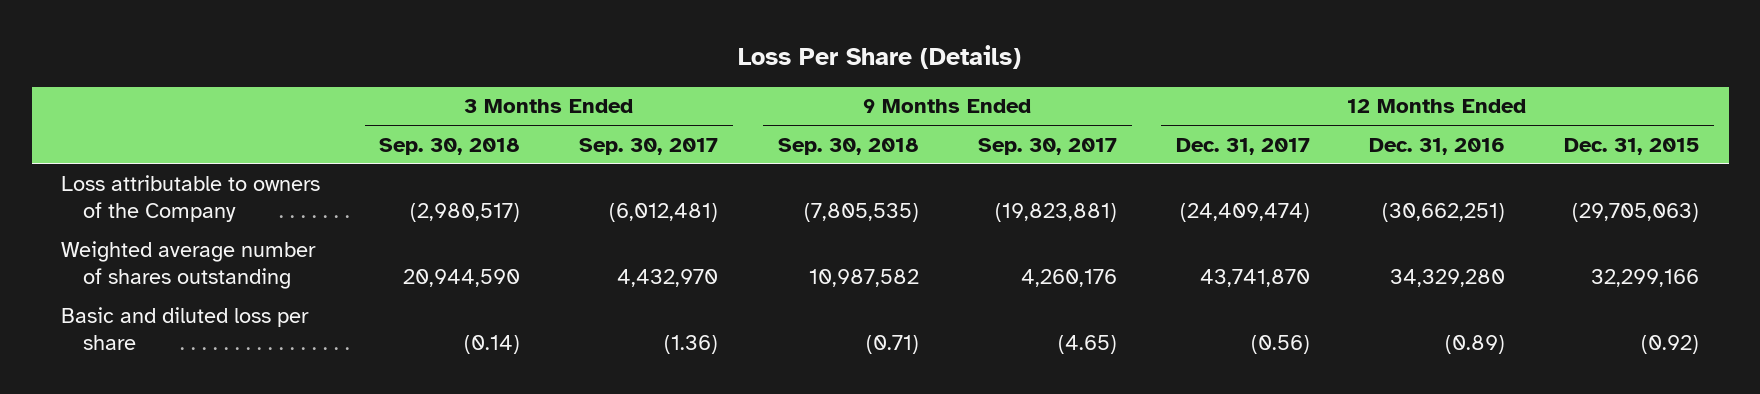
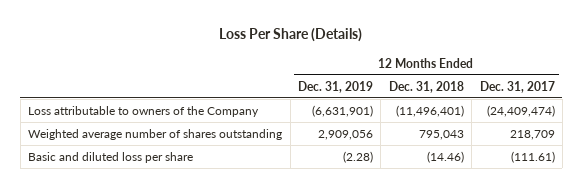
- | 3 Months Ended Sep. 30, 2018 | 3 Months Ended Sep. 30, 2017 | 9 Months Ended Sep. 30, 2018 | 9 Months Ended Sep. 30, 2017 | 12 Months Ended Dec. 31, 2017 | 12 Months Ended Dec. 31, 2016 | 12 Months Ended Dec. 31, 2015
+ | 12 Months Ended Dec. 31, 2019 | 12 Months Ended Dec. 31, 2018 | 12 Months Ended Dec. 31, 2017
- Weighted average number of shares outstanding | 20,944,590 | 4,432,970 | 10,987,582 | 4,260,176 | 43,741,870 | 34,329,280 | 32,299,166
- Basic and diluted loss per share | (0.14) | (1.36) | (0.71) | (4.65) | (0.56) | (0.89) | (0.92)
+ Weighted average number of shares outstanding | 2,909,056 | 795,043 | 218,709
+ Basic and diluted loss per share | (2.28) | (14.46) | (111.61)

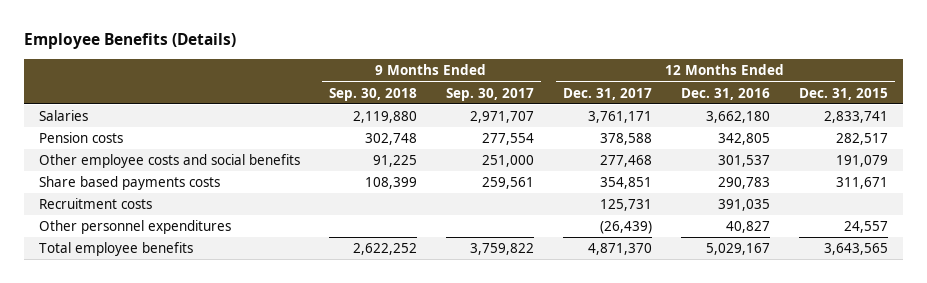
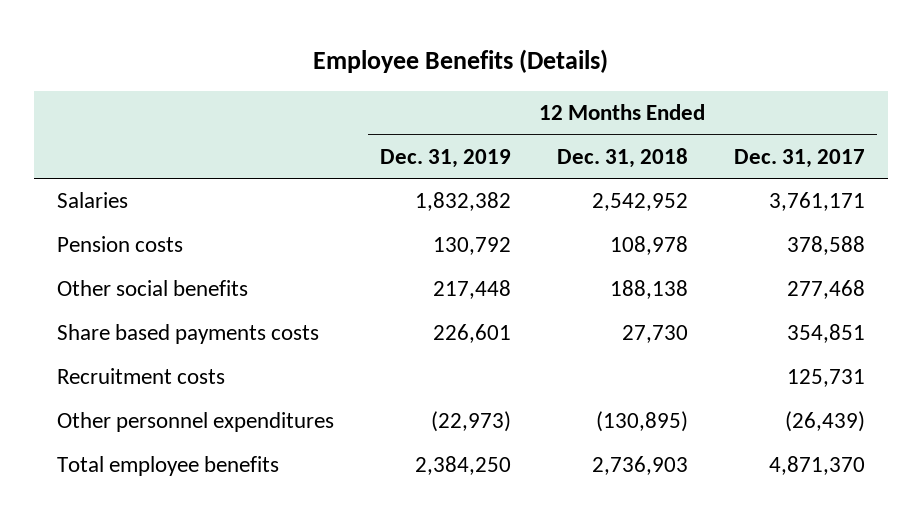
- | 9 Months Ended Sep. 30, 2018 | 9 Months Ended Sep. 30, 2017 | 12 Months Ended Dec. 31, 2017 | 12 Months Ended Dec. 31, 2016 | 12 Months Ended Dec. 31, 2015
+ | 12 Months Ended Dec. 31, 2019 | 12 Months Ended Dec. 31, 2018 | 12 Months Ended Dec. 31, 2017
- Other employee costs and social benefits | 91,225 | 251,000 | 277,468 | 301,537 | 191,079
+ Other social benefits | 217,448 | 188,138 | 277,468

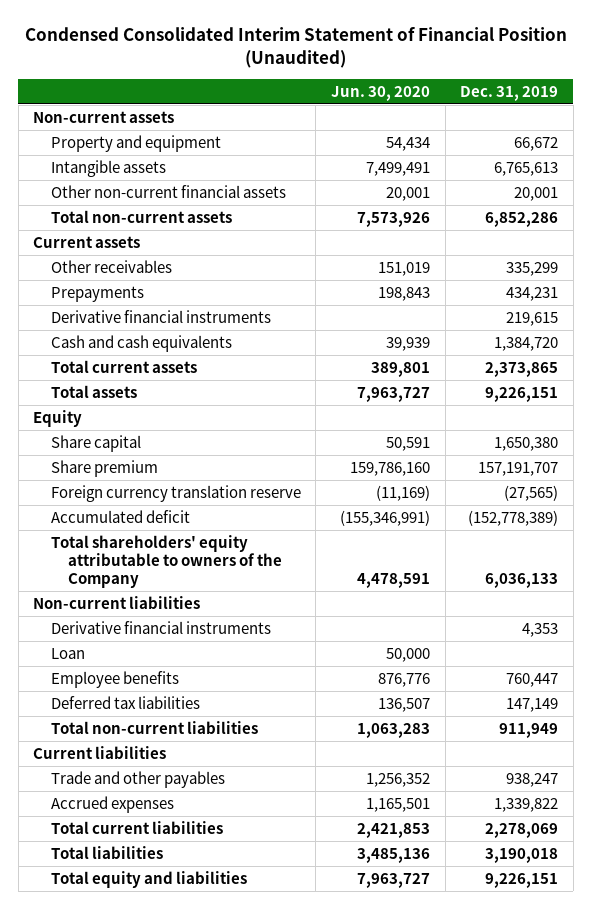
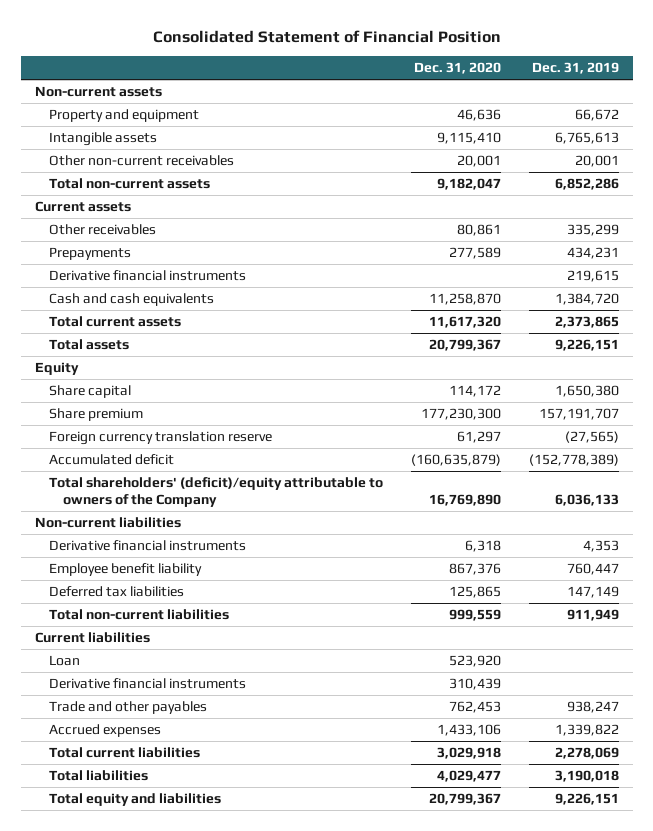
- Condensed Consolidated Interim Statement of Financial Position (Unaudited)
+ Consolidated Statement of Financial Position
- | Jun. 30, 2020 | Dec. 31, 2019
+ | Dec. 31, 2020 | Dec. 31, 2019
- Other non-current financial assets | 20,001 | 20,001
+ Other non-current receivables | 20,001 | 20,001
- Total shareholders' equity attributable to owners of the Company | 4,478,591 | 6,036,133
+ Total shareholders' (deficit)/equity attributable to owners of the Company | 16,769,890 | 6,036,133
- Employee benefits | 876,776 | 760,447
+ Employee benefit liability | 867,376 | 760,447
moved down: Loan | 523,920 |
+ Derivative financial instruments | 310,439 |

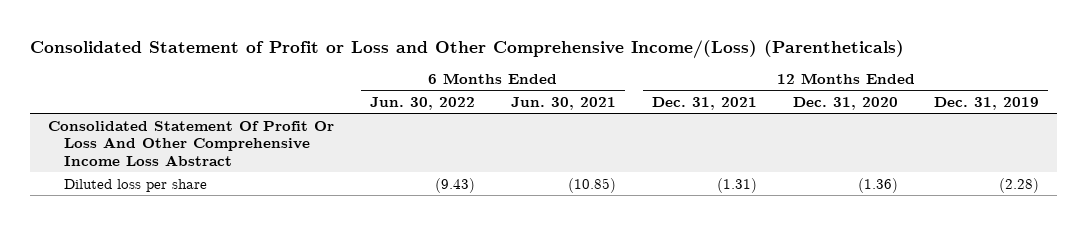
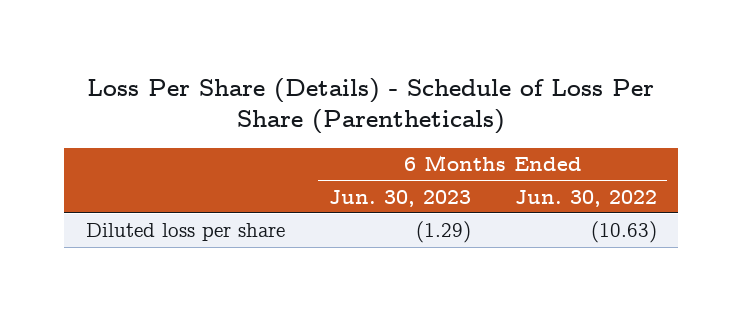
- Consolidated Statement of Profit or Loss and Other Comprehensive Income/(Loss) (Parentheticals)
+ Loss Per Share (Details) - Schedule of Loss Per Share (Parentheticals)
- | 6 Months Ended Jun. 30, 2022 | 6 Months Ended Jun. 30, 2021 | 12 Months Ended Dec. 31, 2021 | 12 Months Ended Dec. 31, 2020 | 12 Months Ended Dec. 31, 2019
+ | 6 Months Ended Jun. 30, 2023 | 6 Months Ended Jun. 30, 2022
- Consolidated Statement Of Profit Or Loss And Other Comprehensive Income Loss Abstract
- Diluted loss per share | (9.43) | (10.85) | (1.31) | (1.36) | (2.28)
+ Diluted loss per share | (1.29) | (10.63)

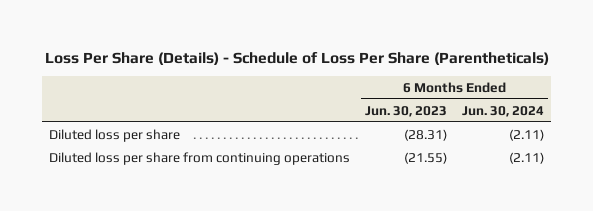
- | 6 Months Ended Jun. 30, 2023 | 6 Months Ended Jun. 30, 2022
+ | 6 Months Ended Jun. 30, 2023 | 6 Months Ended Jun. 30, 2024
- Diluted loss per share | (1.29) | (10.63)
+ Diluted loss per share | (28.31) | (2.11)
+ Diluted loss per share from continuing operations | (21.55) | (2.11)

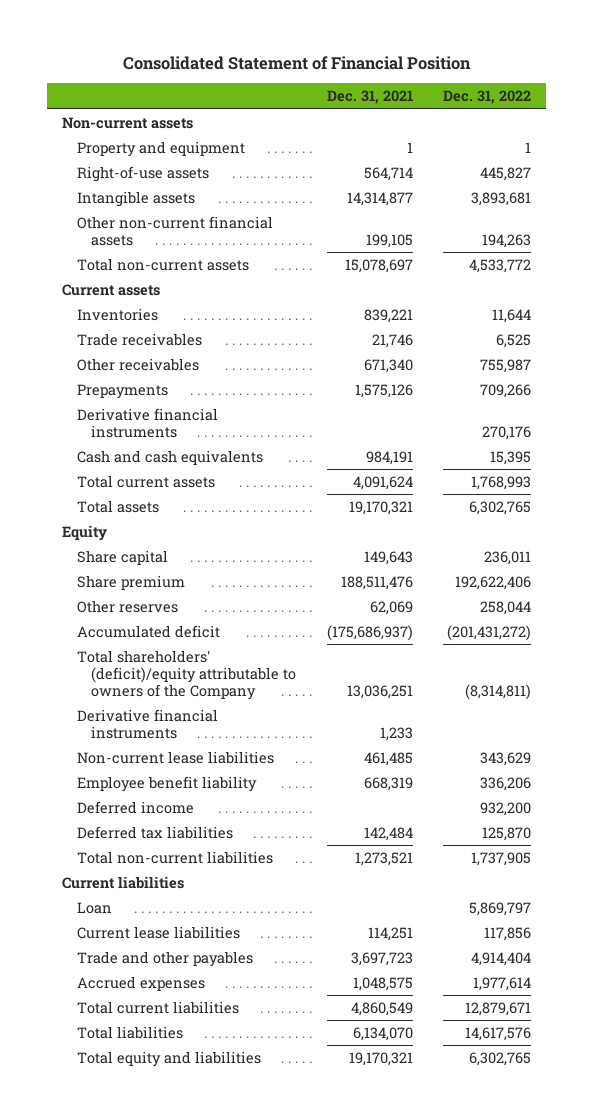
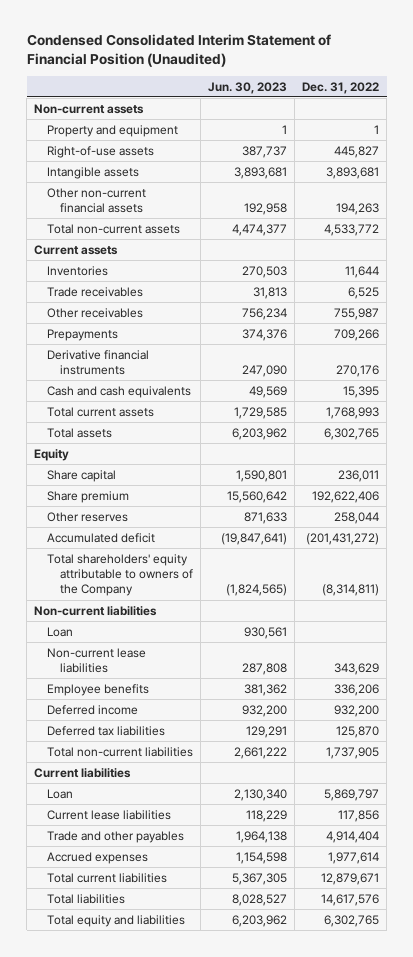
- Consolidated Statement of Financial Position
+ Condensed Consolidated Interim Statement of Financial Position (Unaudited)
- | Dec. 31, 2021 | Dec. 31, 2022
+ | Jun. 30, 2023 | Dec. 31, 2022
- Total shareholders' (deficit)/equity attributable to owners of the Company | 13,036,251 | (8,314,811)
- Derivative financial instruments | 1,233 |
+ Total shareholders' equity attributable to owners of the Company | (1,824,565) | (8,314,811)
+ Non-current liabilities
+ Loan | 930,561 |
- Employee benefit liability | 668,319 | 336,206
+ Employee benefits | 381,362 | 336,206

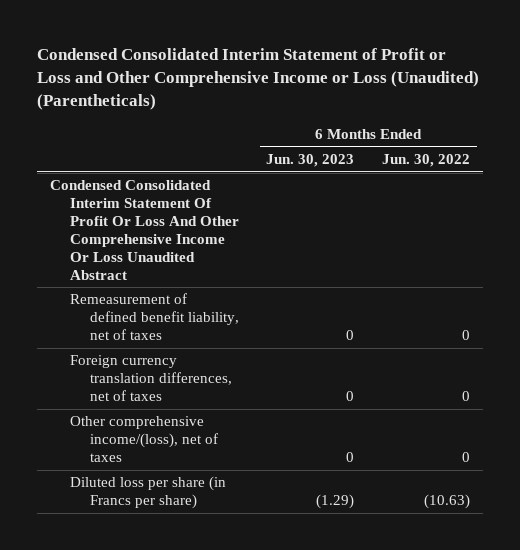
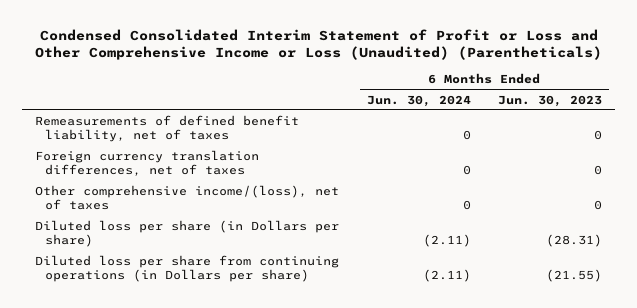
- | 6 Months Ended Jun. 30, 2023 | 6 Months Ended Jun. 30, 2022
+ | 6 Months Ended Jun. 30, 2024 | 6 Months Ended Jun. 30, 2023
- Condensed Consolidated Interim Statement Of Profit Or Loss And Other Comprehensive Income Or Loss Unaudited Abstract
- Remeasurement of defined benefit liability, net of taxes | 0 | 0
+ Remeasurements of defined benefit liability, net of taxes | 0 | 0
- Diluted loss per share (in Francs per share) | (1.29) | (10.63)
+ Diluted loss per share (in Dollars per share) | (2.11) | (28.31)
+ Diluted loss per share from continuing operations (in Dollars per share) | (2.11) | (21.55)

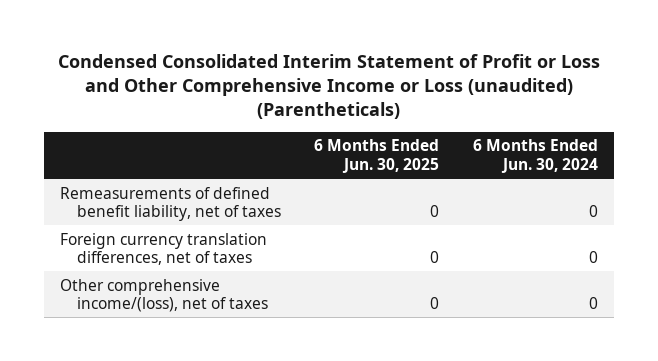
- Condensed Consolidated Interim Statement of Profit or Loss and Other Comprehensive Income or Loss (Unaudited) (Parentheticals)
+ Condensed Consolidated Interim Statement of Profit or Loss and Other Comprehensive Income or Loss (unaudited) (Parentheticals)
- | 6 Months Ended Jun. 30, 2024 | 6 Months Ended Jun. 30, 2023
+ | 6 Months Ended Jun. 30, 2025 | 6 Months Ended Jun. 30, 2024
- Diluted loss per share (in Dollars per share) | (2.11) | (28.31)
- Diluted loss per share from continuing operations (in Dollars per share) | (2.11) | (21.55)

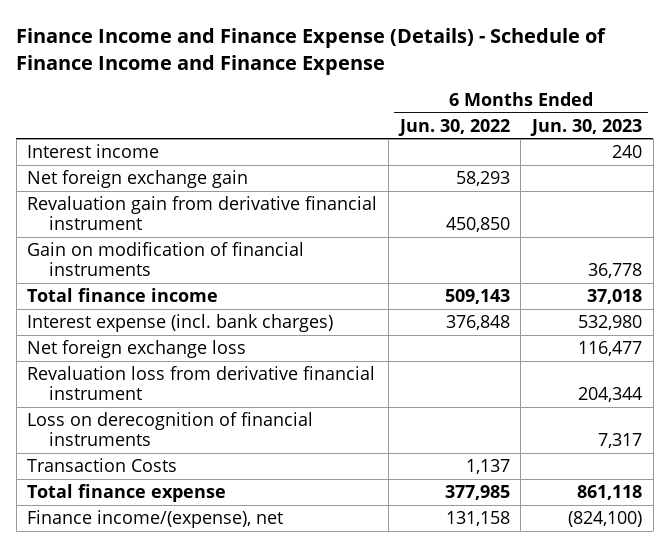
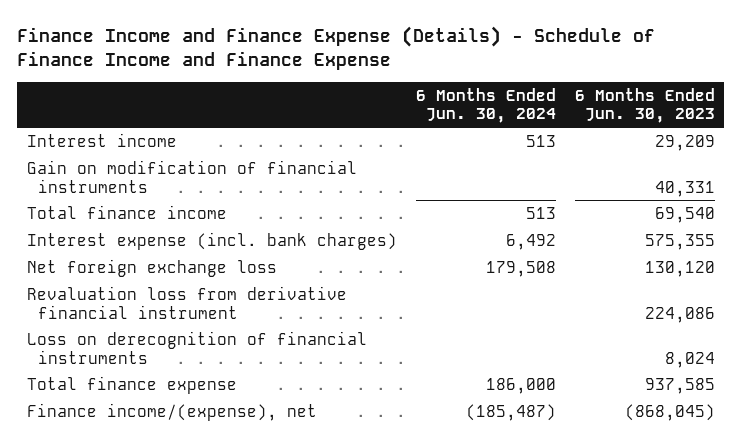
- | 6 Months Ended Jun. 30, 2022 | 6 Months Ended Jun. 30, 2023
+ | 6 Months Ended Jun. 30, 2024 | 6 Months Ended Jun. 30, 2023
- Interest income | | 240
- Net foreign exchange gain | 58,293 |
- Revaluation gain from derivative financial instrument | 450,850 |
- Gain on modification of financial instruments | | 36,778
- Total finance income | 509,143 | 37,018
- Interest expense (incl. bank charges) | 376,848 | 532,980
- Net foreign exchange loss | | 116,477
- Revaluation loss from derivative financial instrument | | 204,344
- Loss on derecognition of financial instruments | | 7,317
- Transaction Costs | 1,137 |
- Total finance expense | 377,985 | 861,118
- Finance income/(expense), net | 131,158 | (824,100)
+ Interest income | 513 | 29,209
+ Gain on modification of financial instruments | | 40,331
+ Total finance income | 513 | 69,540
+ Interest expense (incl. bank charges) | 6,492 | 575,355
+ Net foreign exchange loss | 179,508 | 130,120
+ Revaluation loss from derivative financial instrument | | 224,086
+ Loss on derecognition of financial instruments | | 8,024
+ Total finance expense | 186,000 | 937,585
+ Finance income/(expense), net | (185,487) | (868,045)

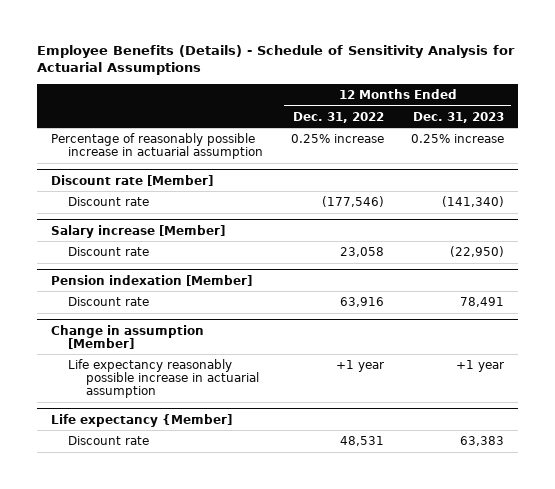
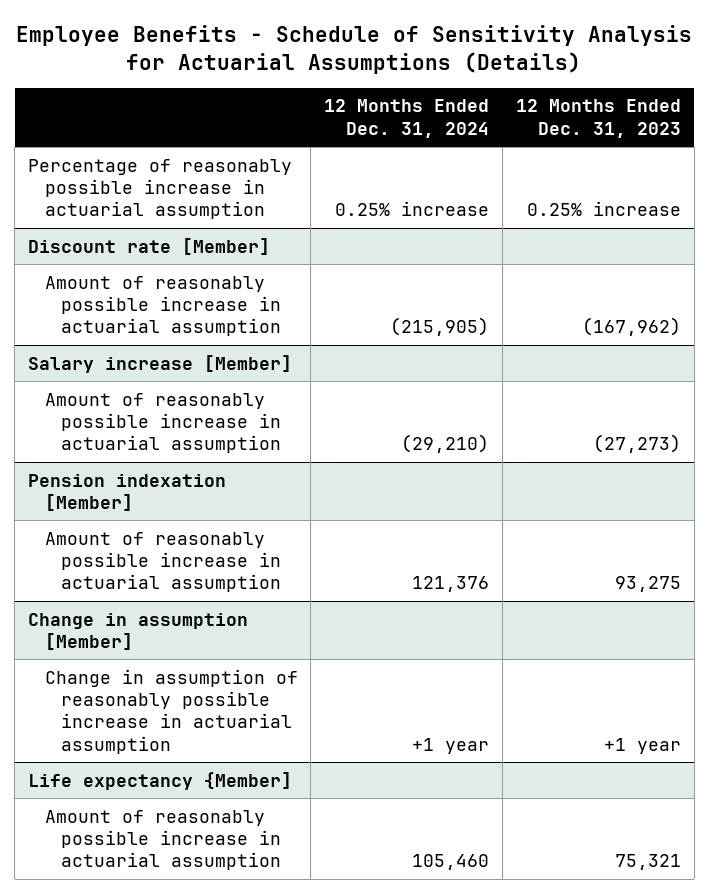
- Employee Benefits (Details) - Schedule of Sensitivity Analysis for Actuarial Assumptions
+ Employee Benefits - Schedule of Sensitivity Analysis for Actuarial Assumptions (Details)
- | 12 Months Ended Dec. 31, 2022 | 12 Months Ended Dec. 31, 2023
+ | 12 Months Ended Dec. 31, 2024 | 12 Months Ended Dec. 31, 2023
@ Discount rate [Member]
- Discount rate | (177,546) | (141,340)
+ Amount of reasonably possible increase in actuarial assumption | (215,905) | (167,962)
@ Salary increase [Member]
- Discount rate | 23,058 | (22,950)
+ Amount of reasonably possible increase in actuarial assumption | (29,210) | (27,273)
@ Pension indexation [Member]
- Discount rate | 63,916 | 78,491
+ Amount of reasonably possible increase in actuarial assumption | 121,376 | 93,275
@ Change in assumption [Member]
- Life expectancy reasonably possible increase in actuarial assumption | +1 year | +1 year
+ Change in assumption of reasonably possible increase in actuarial assumption | +1 year | +1 year
@ Life expectancy {Member]
- Discount rate | 48,531 | 63,383
+ Amount of reasonably possible increase in actuarial assumption | 105,460 | 75,321

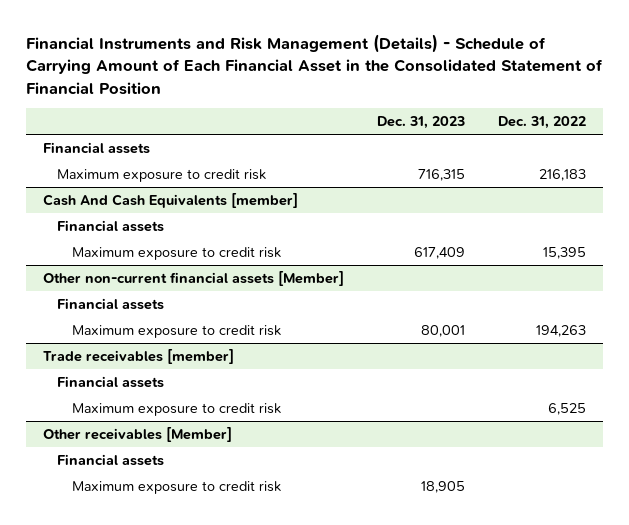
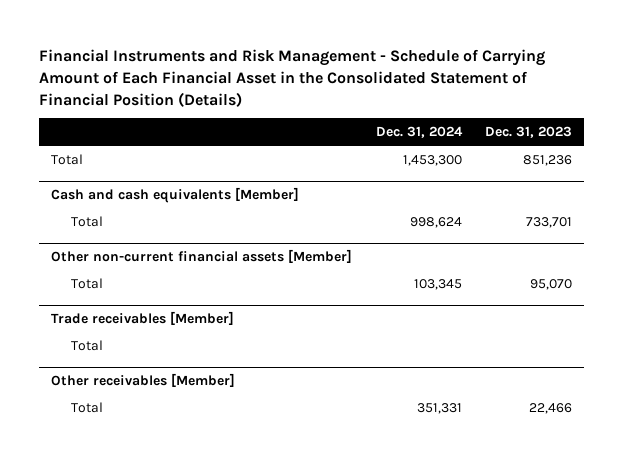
- Financial Instruments and Risk Management (Details) - Schedule of Carrying Amount of Each Financial Asset in the Consolidated Statement of Financial Position
+ Financial Instruments and Risk Management - Schedule of Carrying Amount of Each Financial Asset in the Consolidated Statement of Financial Position (Details)
- | Dec. 31, 2023 | Dec. 31, 2022
+ | Dec. 31, 2024 | Dec. 31, 2023
- Financial assets
- Maximum exposure to credit risk | 716,315 | 216,183
- Cash And Cash Equivalents [member]
- Financial assets
- Maximum exposure to credit risk | 617,409 | 15,395
+ Total | 1,453,300 | 851,236
+ Cash and cash equivalents [Member]
+ Total | 998,624 | 733,701
@ Other non-current financial assets [Member]
- Financial assets
- Maximum exposure to credit risk | 80,001 | 194,263
- Trade receivables [member]
- Financial assets
- Maximum exposure to credit risk | | 6,525
@ Other non-current financial assets [Member]
+ Total | 103,345 | 95,070
+ Trade receivables [Member]
+ Total
@ Other receivables [Member]
- Financial assets
- Maximum exposure to credit risk | 18,905 |
+ Total | 351,331 | 22,466

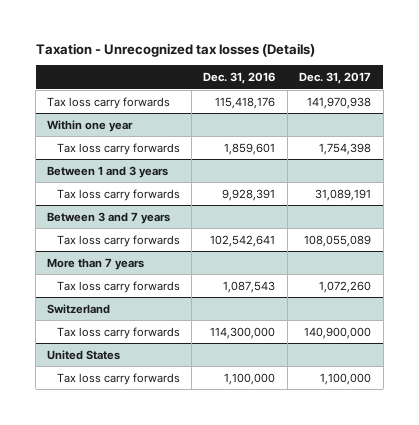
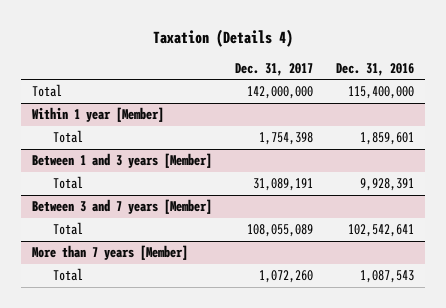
- Taxation - Unrecognized tax losses (Details)
+ Taxation (Details 4)
- | Dec. 31, 2016 | Dec. 31, 2017
+ | Dec. 31, 2017 | Dec. 31, 2016
- Tax loss carry forwards | 115,418,176 | 141,970,938
- Within one year
- Tax loss carry forwards | 1,859,601 | 1,754,398
- Between 1 and 3 years
- Tax loss carry forwards | 9,928,391 | 31,089,191
- Between 3 and 7 years
- Tax loss carry forwards | 102,542,641 | 108,055,089
- More than 7 years
- Tax loss carry forwards | 1,087,543 | 1,072,260
- Switzerland
- Tax loss carry forwards | 114,300,000 | 140,900,000
- United States
- Tax loss carry forwards | 1,100,000 | 1,100,000
+ Total | 142,000,000 | 115,400,000
+ Within 1 year [Member]
+ Total | 1,754,398 | 1,859,601
+ Between 1 and 3 years [Member]
+ Total | 31,089,191 | 9,928,391
+ Between 3 and 7 years [Member]
+ Total | 108,055,089 | 102,542,641
+ More than 7 years [Member]
+ Total | 1,072,260 | 1,087,543

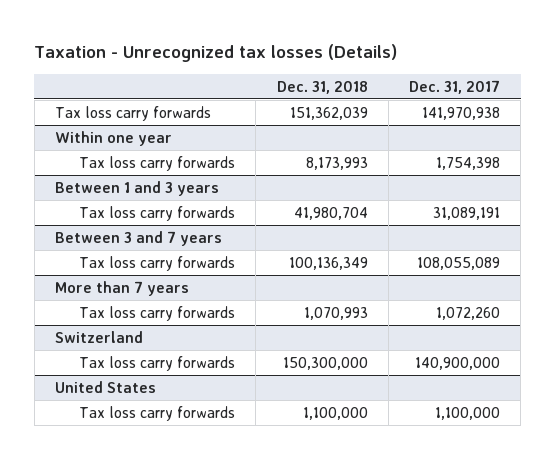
- Taxation (Details 4)
+ Taxation - Unrecognized tax losses (Details)
- | Dec. 31, 2017 | Dec. 31, 2016
+ | Dec. 31, 2018 | Dec. 31, 2017
- Total | 142,000,000 | 115,400,000
- Within 1 year [Member]
- Total | 1,754,398 | 1,859,601
- Between 1 and 3 years [Member]
- Total | 31,089,191 | 9,928,391
- Between 3 and 7 years [Member]
- Total | 108,055,089 | 102,542,641
- More than 7 years [Member]
- Total | 1,072,260 | 1,087,543
+ Tax loss carry forwards | 151,362,039 | 141,970,938
+ Within one year
+ Tax loss carry forwards | 8,173,993 | 1,754,398
+ Between 1 and 3 years
+ Tax loss carry forwards | 41,980,704 | 31,089,191
+ Between 3 and 7 years
+ Tax loss carry forwards | 100,136,349 | 108,055,089
+ More than 7 years
+ Tax loss carry forwards | 1,070,993 | 1,072,260
+ Switzerland
+ Tax loss carry forwards | 150,300,000 | 140,900,000
+ United States
+ Tax loss carry forwards | 1,100,000 | 1,100,000

